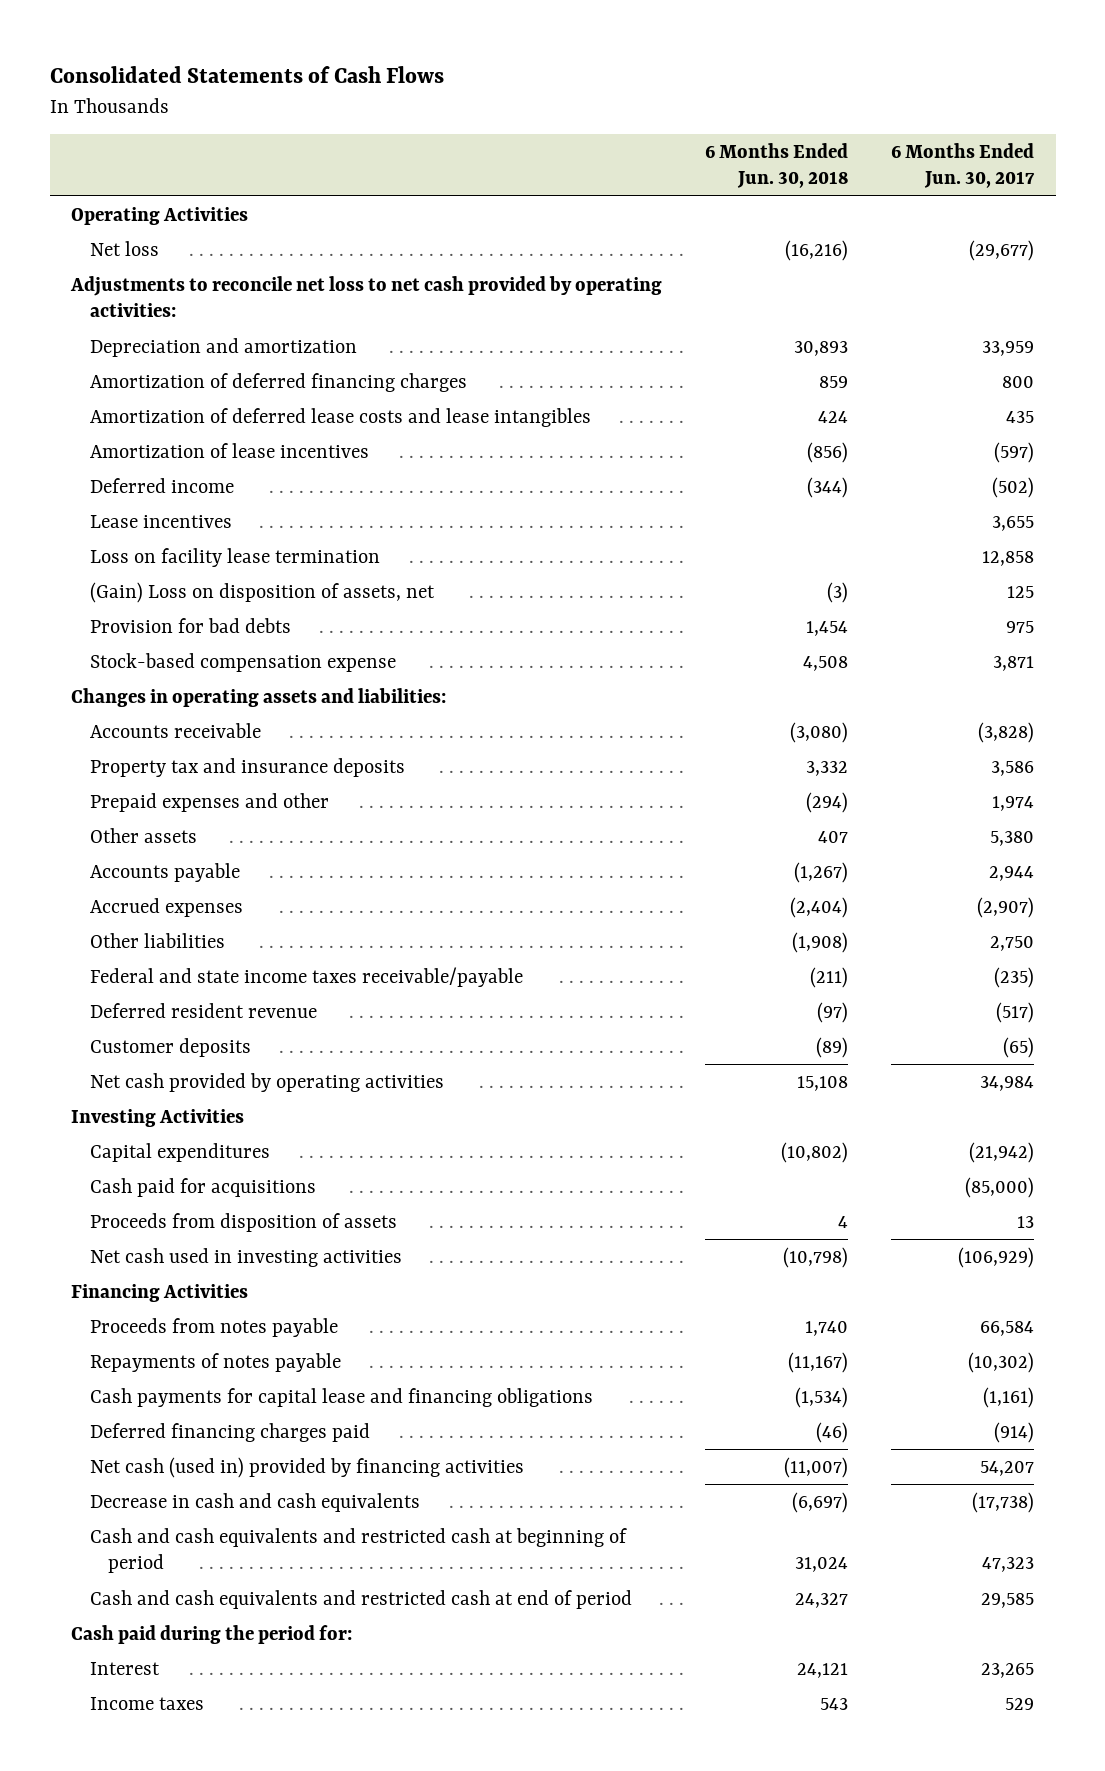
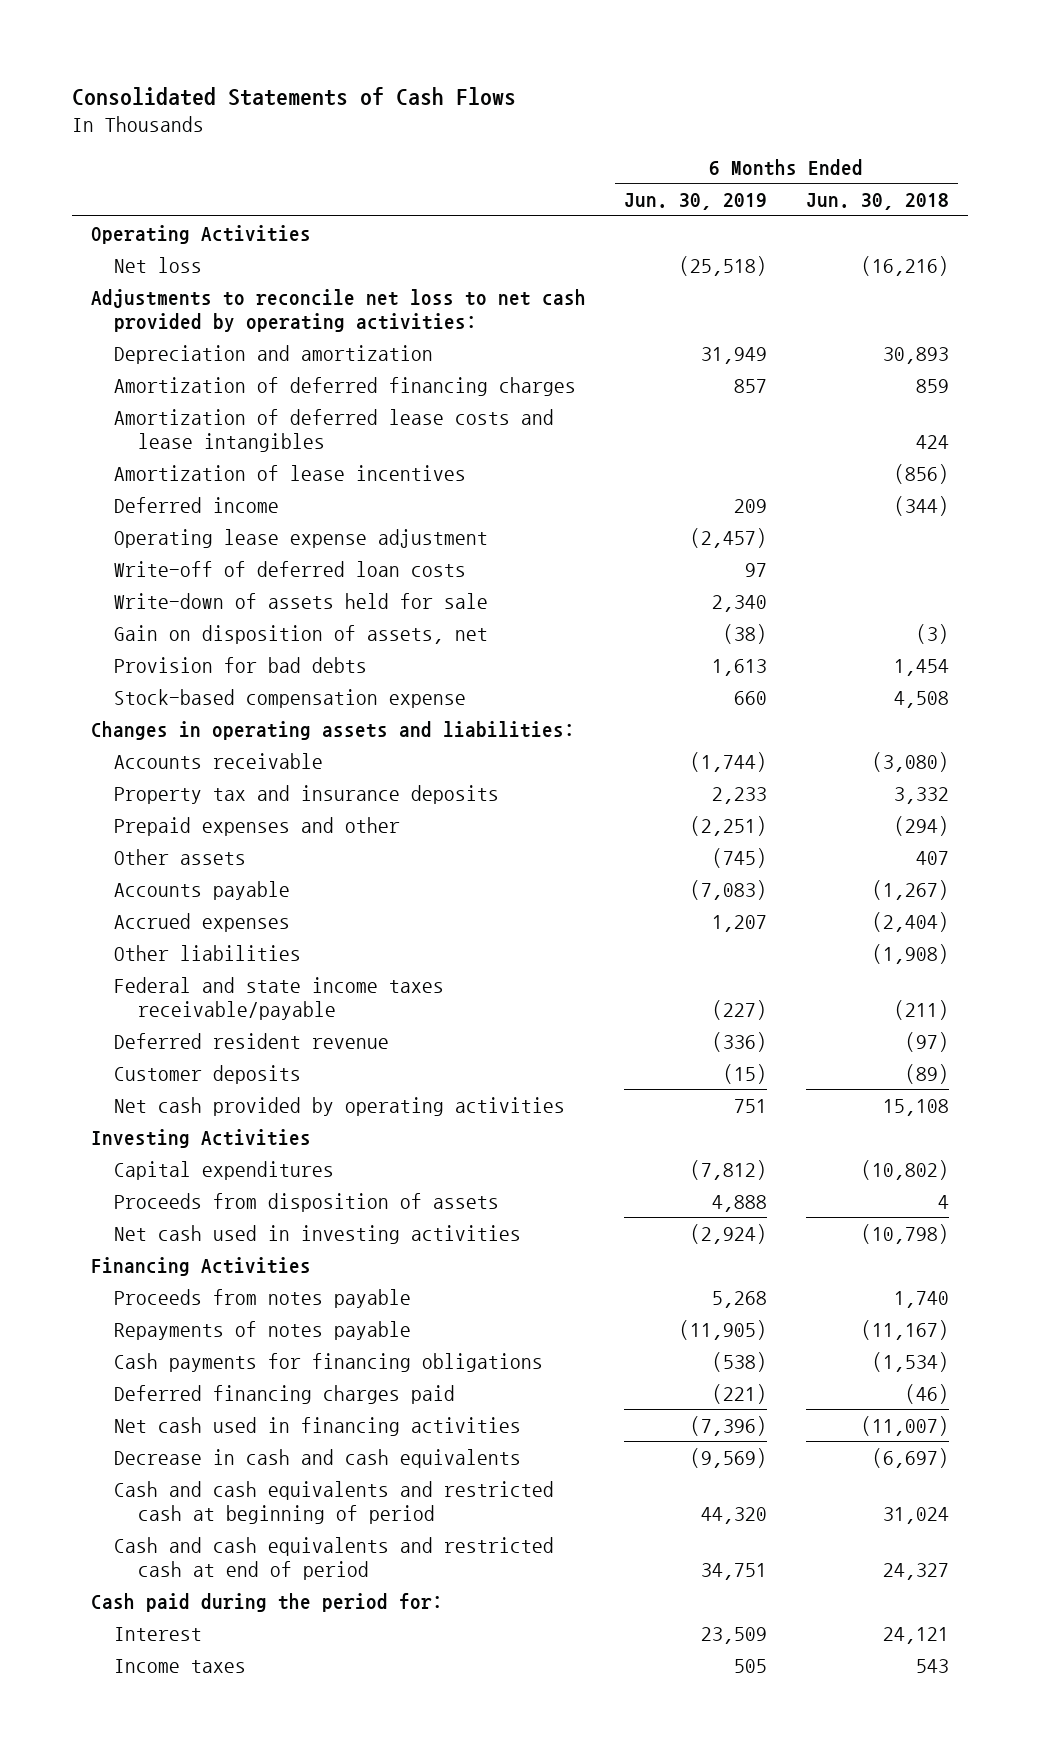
- | 6 Months Ended Jun. 30, 2018 | 6 Months Ended Jun. 30, 2017
+ | 6 Months Ended Jun. 30, 2019 | 6 Months Ended Jun. 30, 2018
- Lease incentives | | 3,655
- Loss on facility lease termination | | 12,858
- (Gain) Loss on disposition of assets, net | (3) | 125
+ Operating lease expense adjustment | (2,457) |
+ Write-off of deferred loan costs | 97 |
+ Write-down of assets held for sale | 2,340 |
+ Gain on disposition of assets, net | (38) | (3)
- Cash paid for acquisitions | | (85,000)
- Cash payments for capital lease and financing obligations | (1,534) | (1,161)
+ Cash payments for financing obligations | (538) | (1,534)
- Net cash (used in) provided by financing activities | (11,007) | 54,207
+ Net cash used in financing activities | (7,396) | (11,007)

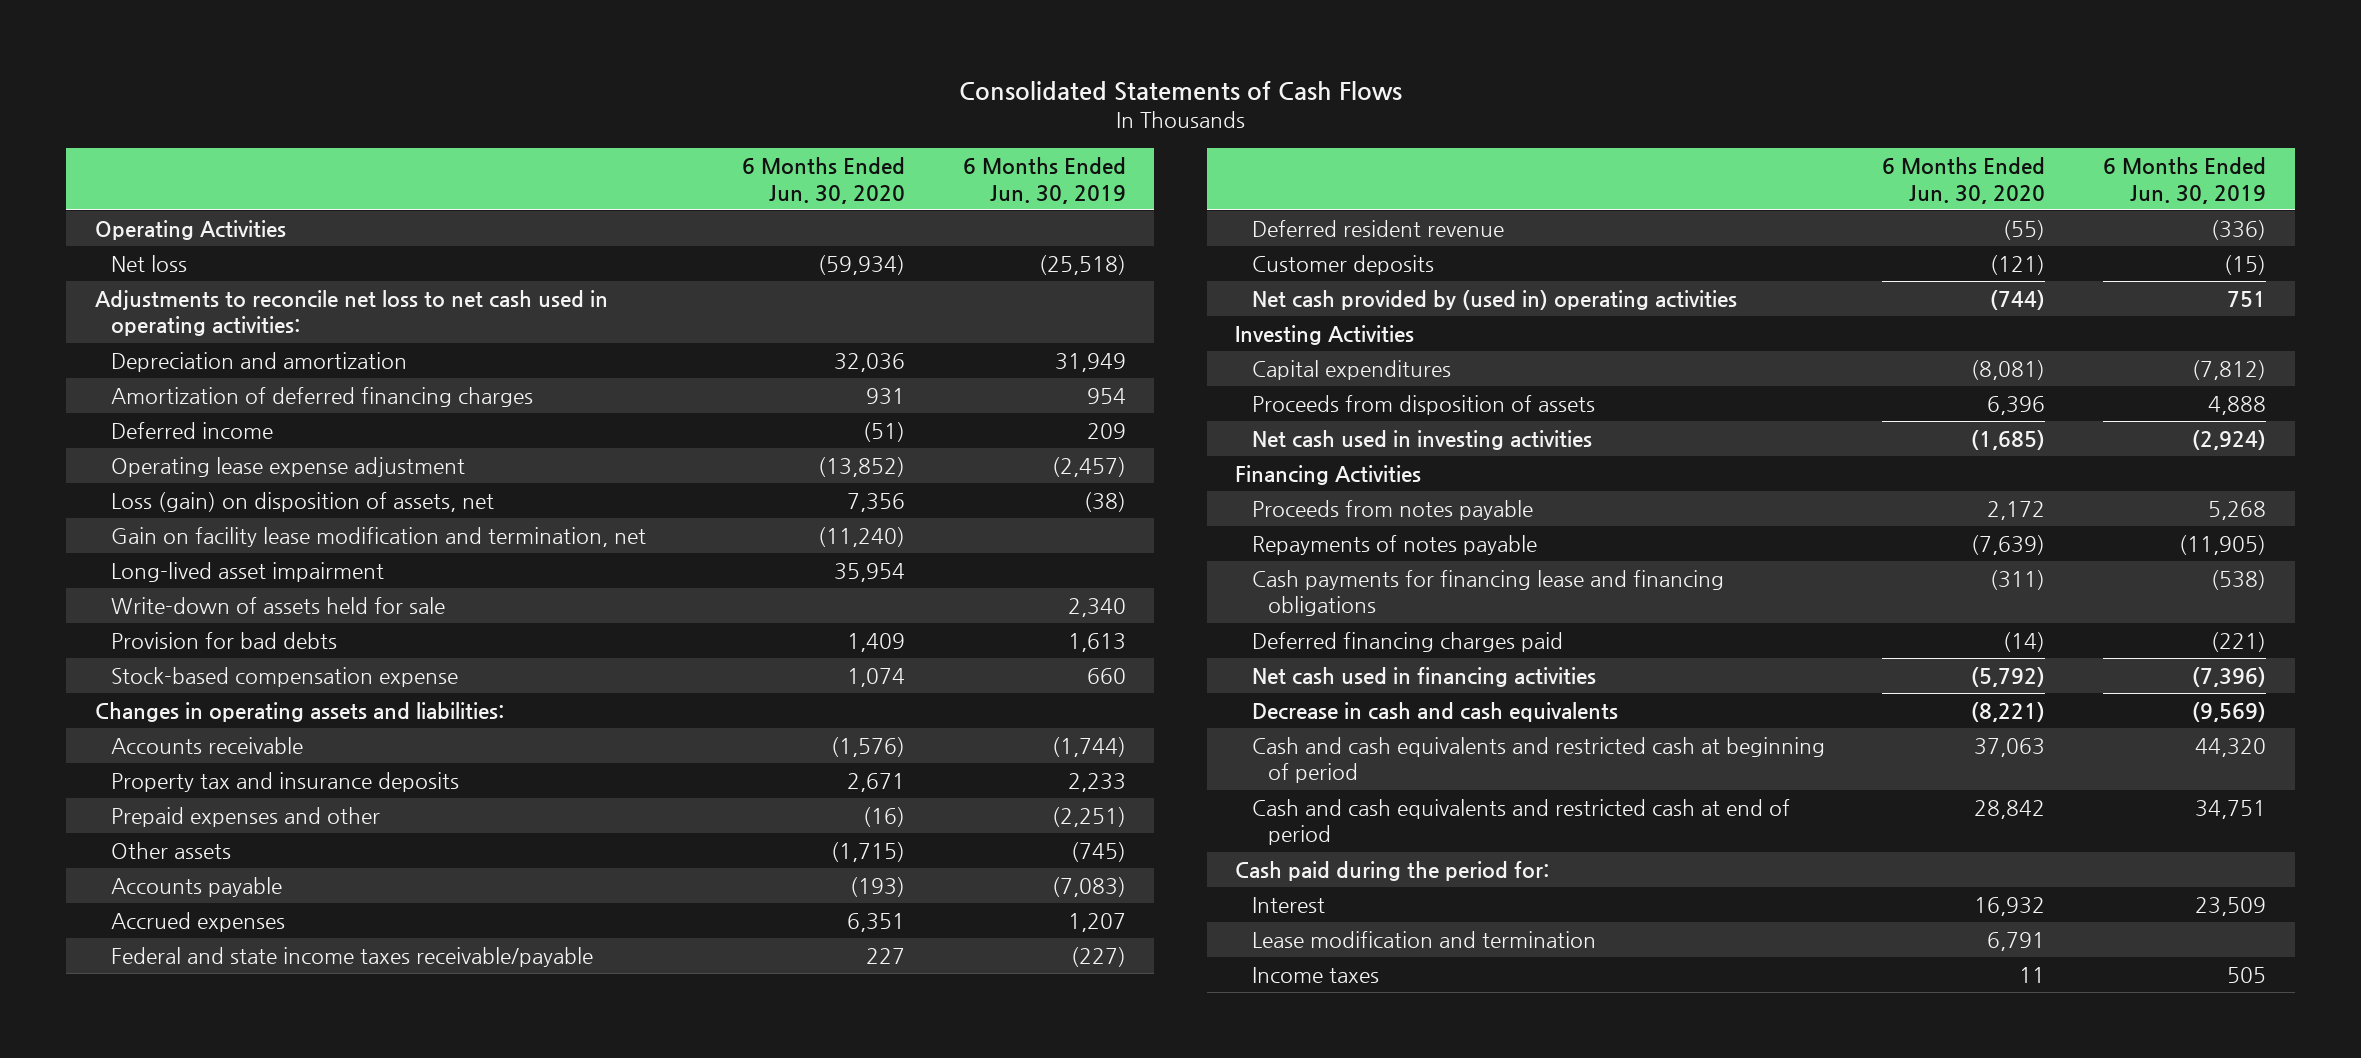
- | 6 Months Ended Jun. 30, 2019 | 6 Months Ended Jun. 30, 2018
+ | 6 Months Ended Jun. 30, 2020 | 6 Months Ended Jun. 30, 2019
- Adjustments to reconcile net loss to net cash provided by operating activities:
+ Adjustments to reconcile net loss to net cash used in operating activities:
- Amortization of deferred financing charges | 857 | 859
- Amortization of deferred lease costs and lease intangibles | | 424
- Amortization of lease incentives | | (856)
+ Amortization of deferred financing charges | 931 | 954
- Write-off of deferred loan costs | 97 |
+ Loss (gain) on disposition of assets, net | 7,356 | (38)
+ Gain on facility lease modification and termination, net | (11,240) |
+ Long-lived asset impairment | 35,954 |
- Gain on disposition of assets, net | (38) | (3)
- Other liabilities | | (1,908)
- Net cash provided by operating activities | 751 | 15,108
+ Net cash provided by (used in) operating activities | (744) | 751
- Cash payments for financing obligations | (538) | (1,534)
+ Cash payments for financing lease and financing obligations | (311) | (538)
+ Lease modification and termination | 6,791 |

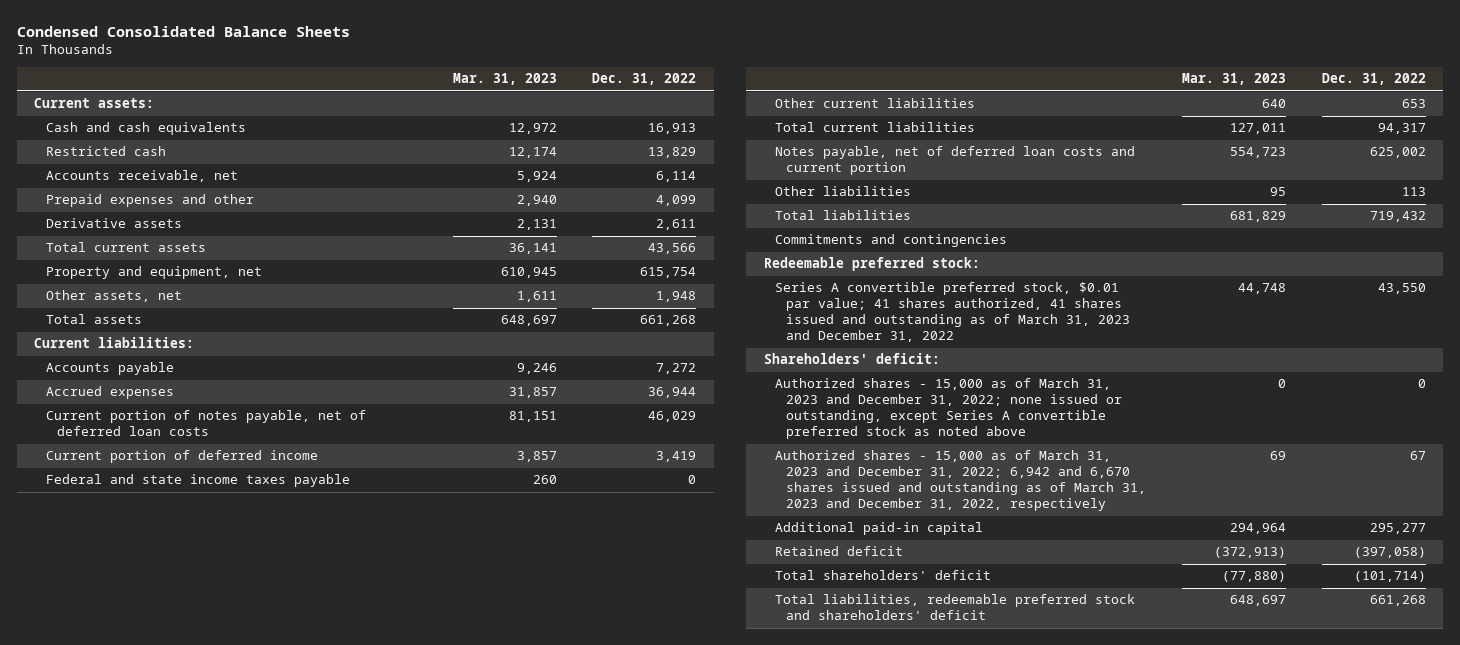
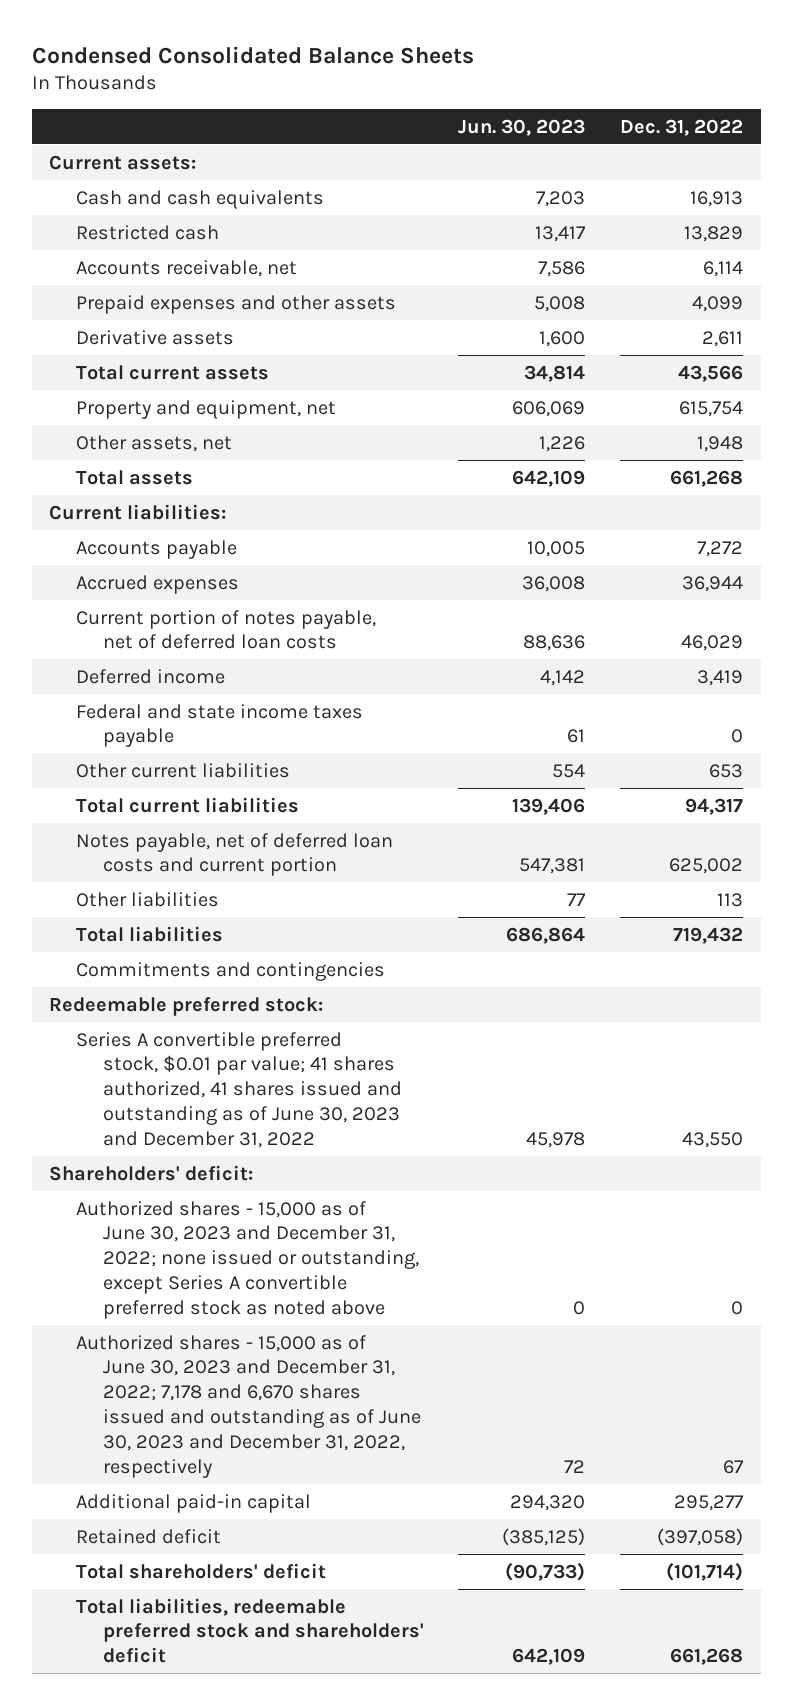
- | Mar. 31, 2023 | Dec. 31, 2022
+ | Jun. 30, 2023 | Dec. 31, 2022
- Prepaid expenses and other | 2,940 | 4,099
+ Prepaid expenses and other assets | 5,008 | 4,099
- Current portion of deferred income | 3,857 | 3,419
+ Deferred income | 4,142 | 3,419
- Series A convertible preferred stock, $0.01 par value; 41 shares authorized, 41 shares issued and outstanding as of March 31, 2023 and December 31, 2022 | 44,748 | 43,550
+ Series A convertible preferred stock, $0.01 par value; 41 shares authorized, 41 shares issued and outstanding as of June 30, 2023 and December 31, 2022 | 45,978 | 43,550
- Authorized shares - 15,000 as of March 31, 2023 and December 31, 2022; none issued or outstanding, except Series A convertible preferred stock as noted above | 0 | 0
- Authorized shares - 15,000 as of March 31, 2023 and December 31, 2022; 6,942 and 6,670 shares issued and outstanding as of March 31, 2023 and December 31, 2022, respectively | 69 | 67
+ Authorized shares - 15,000 as of June 30, 2023 and December 31, 2022; none issued or outstanding, except Series A convertible preferred stock as noted above | 0 | 0
+ Authorized shares - 15,000 as of June 30, 2023 and December 31, 2022; 7,178 and 6,670 shares issued and outstanding as of June 30, 2023 and December 31, 2022, respectively | 72 | 67

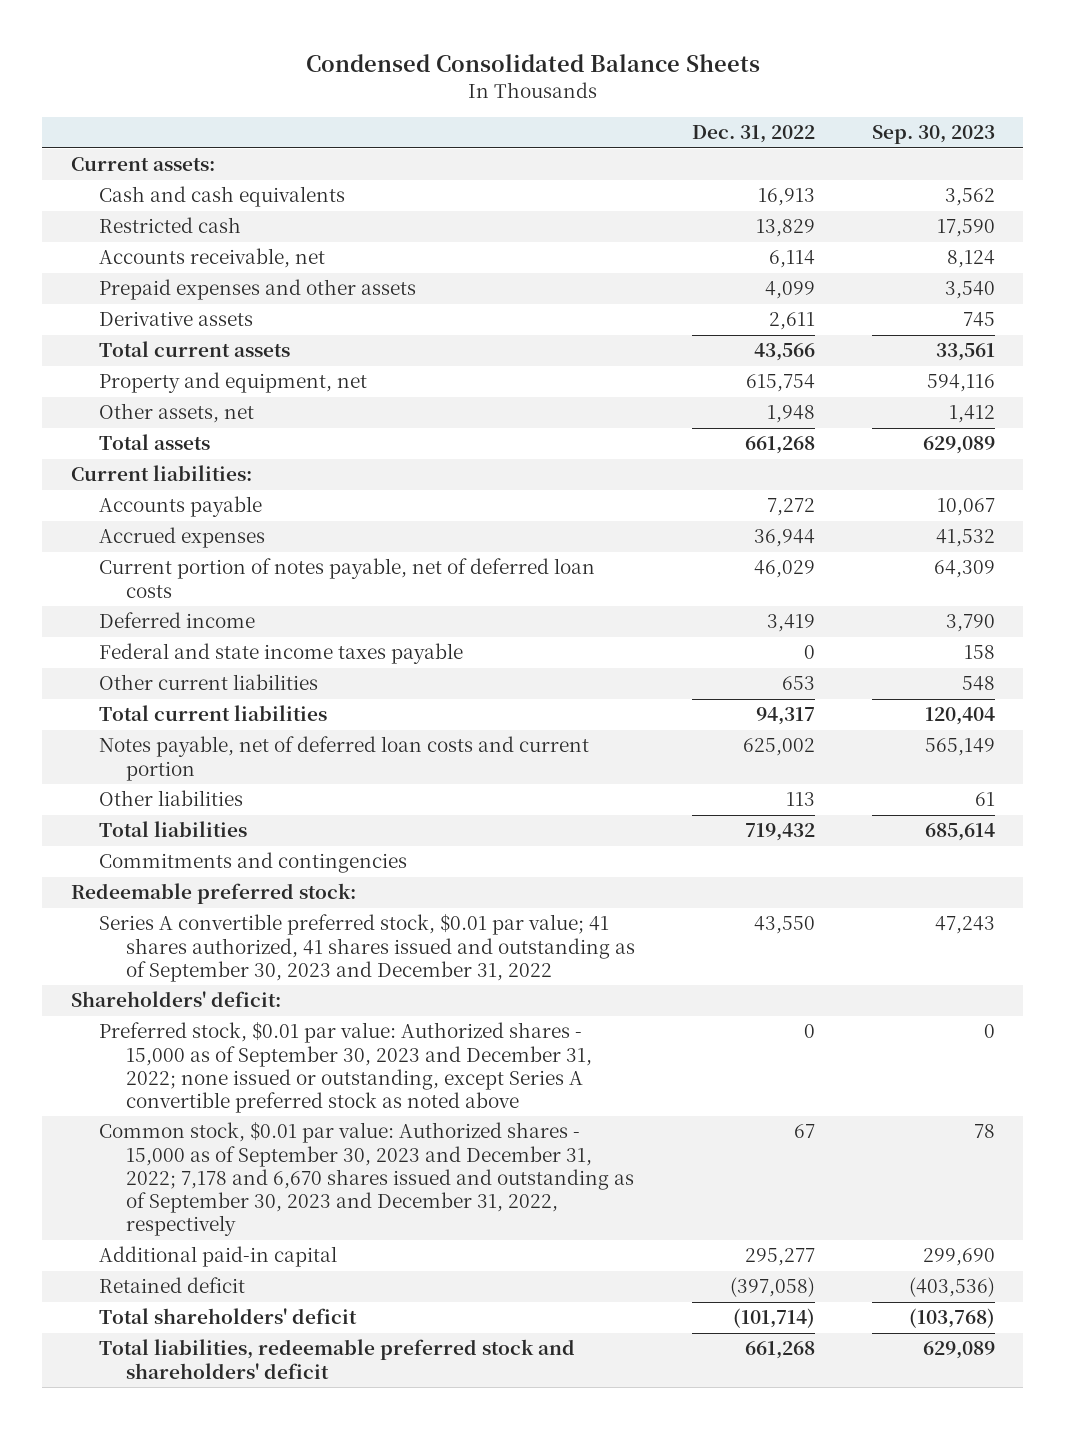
- | Jun. 30, 2023 | Dec. 31, 2022
+ | Dec. 31, 2022 | Sep. 30, 2023
- Series A convertible preferred stock, $0.01 par value; 41 shares authorized, 41 shares issued and outstanding as of June 30, 2023 and December 31, 2022 | 45,978 | 43,550
+ Series A convertible preferred stock, $0.01 par value; 41 shares authorized, 41 shares issued and outstanding as of September 30, 2023 and December 31, 2022 | 43,550 | 47,243
- Authorized shares - 15,000 as of June 30, 2023 and December 31, 2022; none issued or outstanding, except Series A convertible preferred stock as noted above | 0 | 0
- Authorized shares - 15,000 as of June 30, 2023 and December 31, 2022; 7,178 and 6,670 shares issued and outstanding as of June 30, 2023 and December 31, 2022, respectively | 72 | 67
+ Preferred stock, $0.01 par value: Authorized shares - 15,000 as of September 30, 2023 and December 31, 2022; none issued or outstanding, except Series A convertible preferred stock as noted above | 0 | 0
+ Common stock, $0.01 par value: Authorized shares - 15,000 as of September 30, 2023 and December 31, 2022; 7,178 and 6,670 shares issued and outstanding as of September 30, 2023 and December 31, 2022, respectively | 67 | 78

